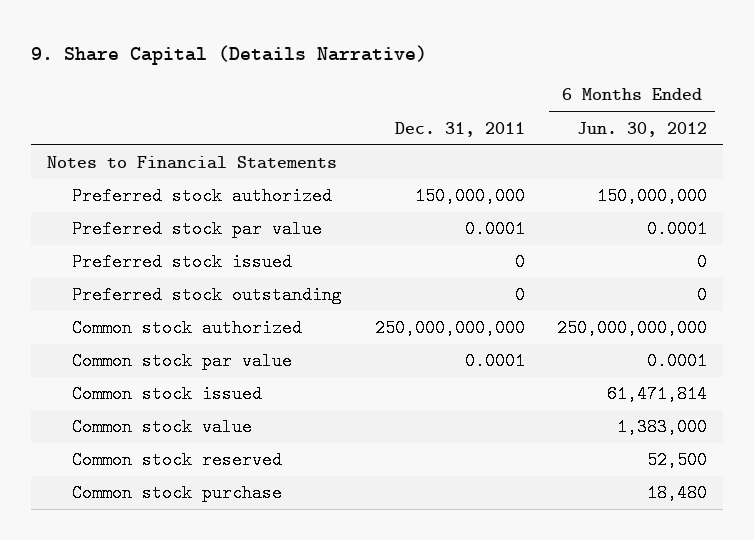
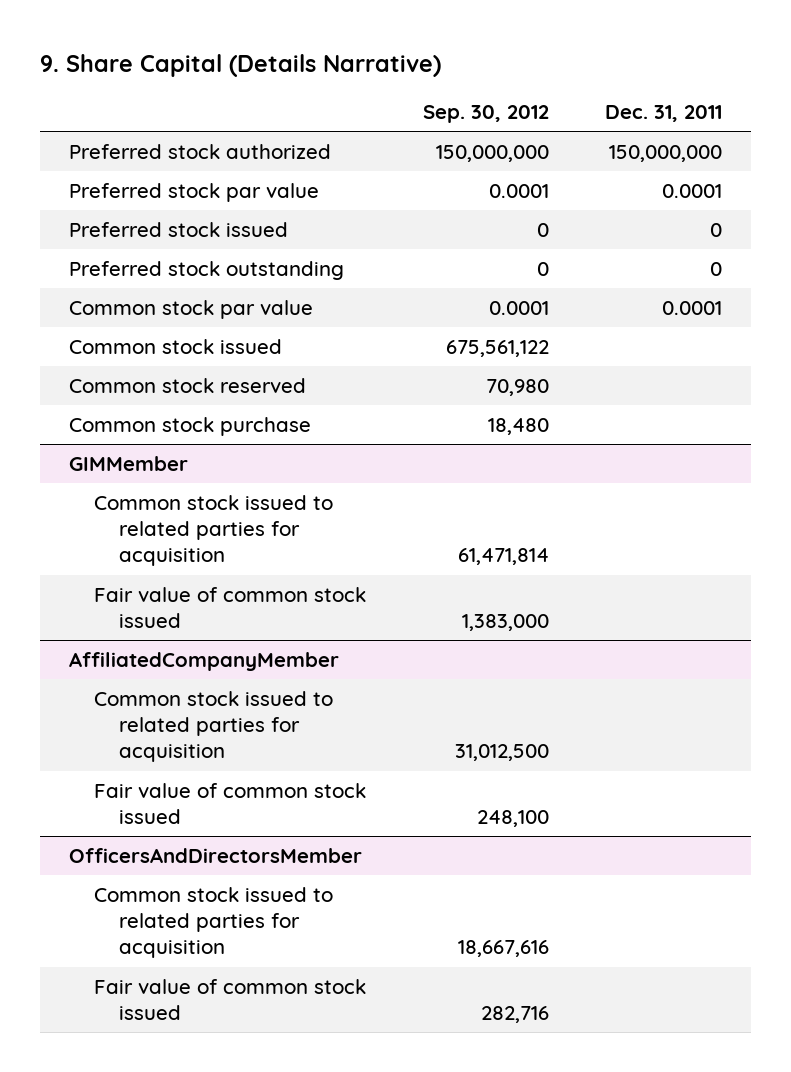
- | Dec. 31, 2011 | 6 Months Ended Jun. 30, 2012
+ | Sep. 30, 2012 | Dec. 31, 2011
- Notes to Financial Statements
- Common stock authorized | 250,000,000,000 | 250,000,000,000
- Common stock value | | 1,383,000
+ GIMMember
+ Common stock issued to related parties for acquisition | 61,471,814 |
+ Fair value of common stock issued | 1,383,000 |
+ AffiliatedCompanyMember
+ Common stock issued to related parties for acquisition | 31,012,500 |
+ Fair value of common stock issued | 248,100 |
+ OfficersAndDirectorsMember
+ Common stock issued to related parties for acquisition | 18,667,616 |
+ Fair value of common stock issued | 282,716 |

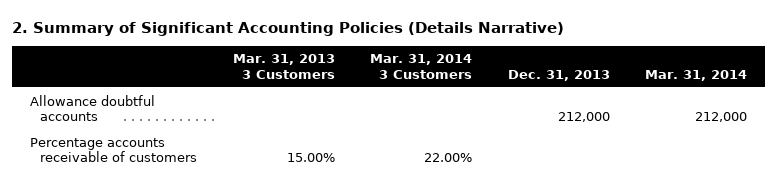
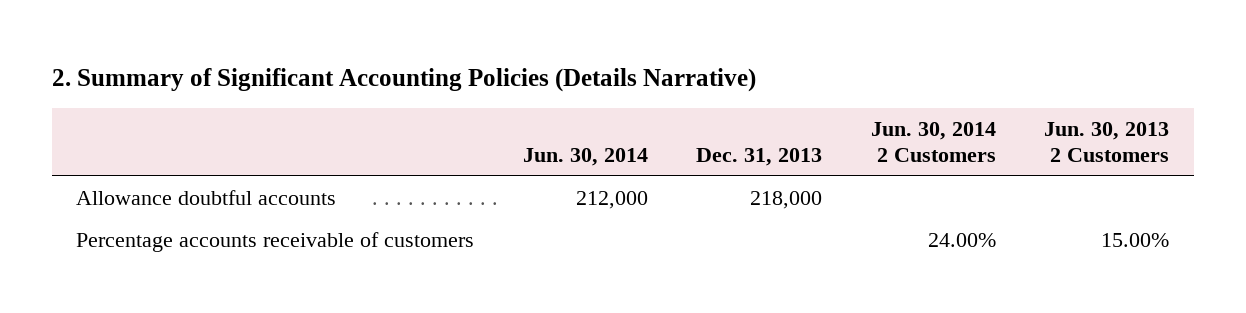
- | Mar. 31, 2013 3 Customers | Mar. 31, 2014 3 Customers | Dec. 31, 2013 | Mar. 31, 2014
+ | Jun. 30, 2014 | Dec. 31, 2013 | Jun. 30, 2014 2 Customers | Jun. 30, 2013 2 Customers
- Allowance doubtful accounts | | | 212,000 | 212,000
+ Allowance doubtful accounts | 212,000 | 218,000 | |

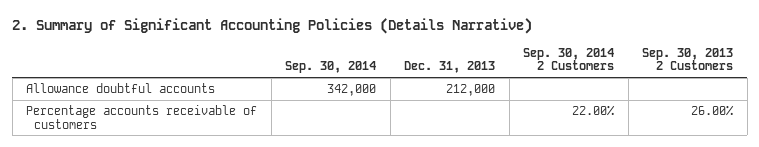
- | Jun. 30, 2014 | Dec. 31, 2013 | Jun. 30, 2014 2 Customers | Jun. 30, 2013 2 Customers
+ | Sep. 30, 2014 | Dec. 31, 2013 | Sep. 30, 2014 2 Customers | Sep. 30, 2013 2 Customers
- Allowance doubtful accounts | 212,000 | 218,000 | |
+ Allowance doubtful accounts | 342,000 | 212,000 | |

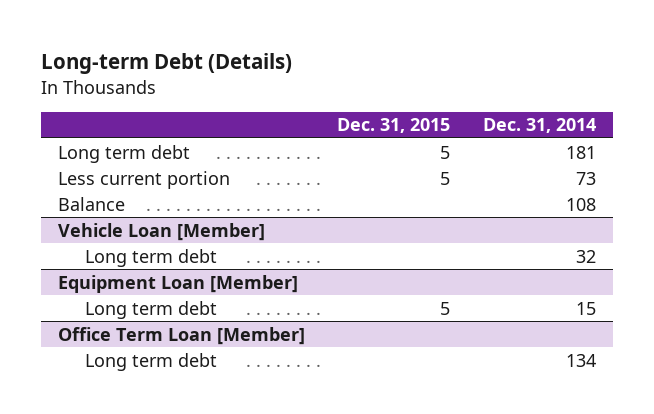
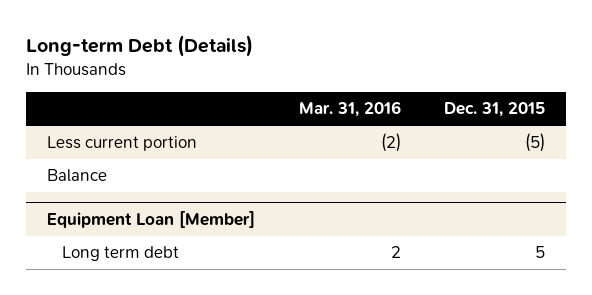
- | Dec. 31, 2015 | Dec. 31, 2014
+ | Mar. 31, 2016 | Dec. 31, 2015
- Long term debt | 5 | 181
- Less current portion | 5 | 73
+ Less current portion | (2) | (5)
- Vehicle Loan [Member]
- Long term debt | | 32
- Office Term Loan [Member]
- Long term debt | | 134

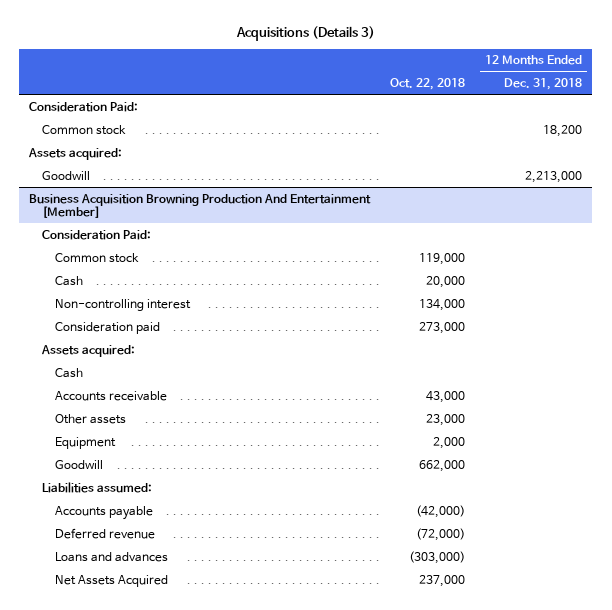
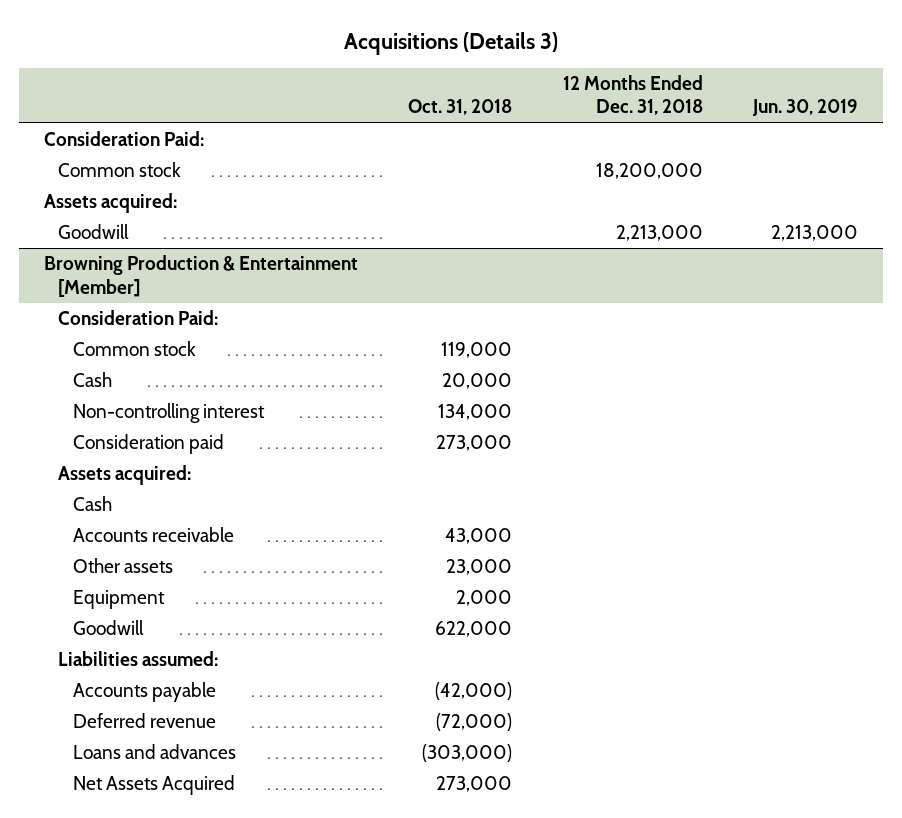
- | Oct. 22, 2018 | 12 Months Ended Dec. 31, 2018
+ | Oct. 31, 2018 | 12 Months Ended Dec. 31, 2018 | Jun. 30, 2019
- Common stock | | 18,200
+ Common stock | | 18,200,000 |
- Business Acquisition Browning Production And Entertainment [Member]
+ Browning Production & Entertainment [Member]

